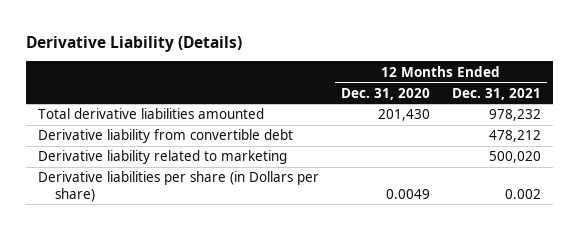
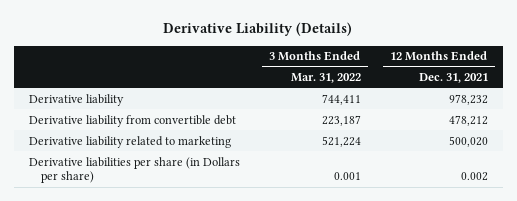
- | 12 Months Ended Dec. 31, 2020 | 12 Months Ended Dec. 31, 2021
+ | 3 Months Ended Mar. 31, 2022 | 12 Months Ended Dec. 31, 2021
- Total derivative liabilities amounted | 201,430 | 978,232
+ Derivative liability | 744,411 | 978,232

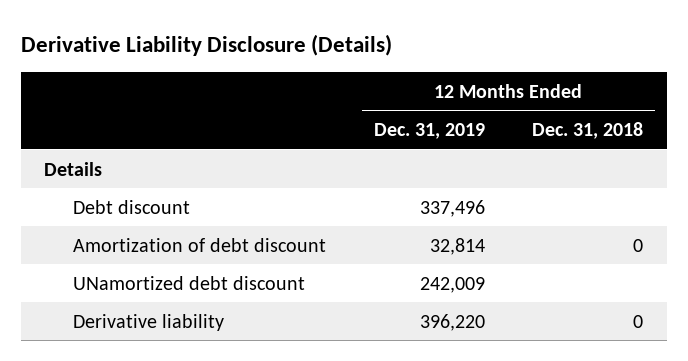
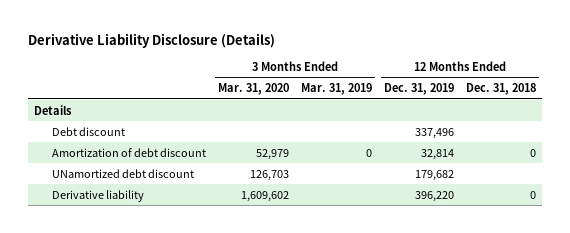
- | 12 Months Ended Dec. 31, 2019 | 12 Months Ended Dec. 31, 2018
+ | 3 Months Ended Mar. 31, 2020 | 3 Months Ended Mar. 31, 2019 | 12 Months Ended Dec. 31, 2019 | 12 Months Ended Dec. 31, 2018
- UNamortized debt discount | 242,009 |
+ UNamortized debt discount | 126,703 | | 179,682 |

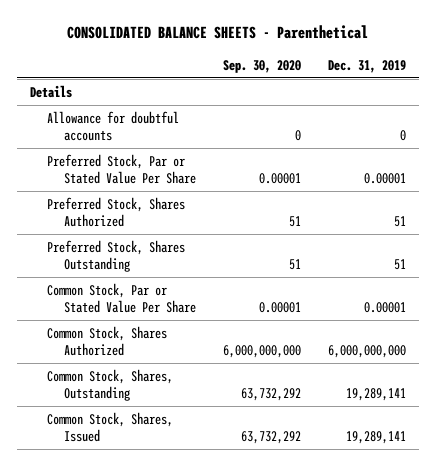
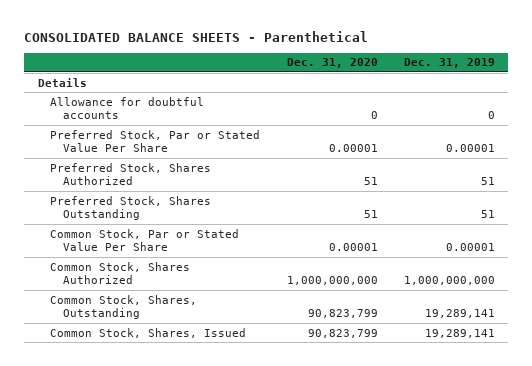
- | Sep. 30, 2020 | Dec. 31, 2019
+ | Dec. 31, 2020 | Dec. 31, 2019
- Common Stock, Shares Authorized | 6,000,000,000 | 6,000,000,000
+ Common Stock, Shares Authorized | 1,000,000,000 | 1,000,000,000

